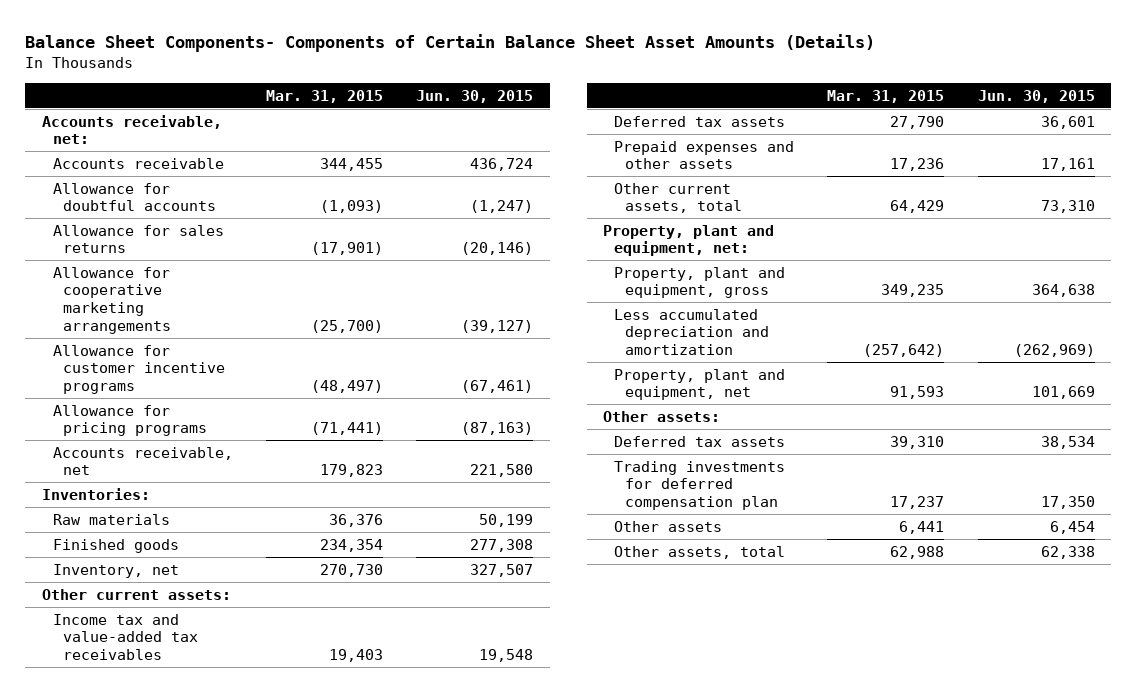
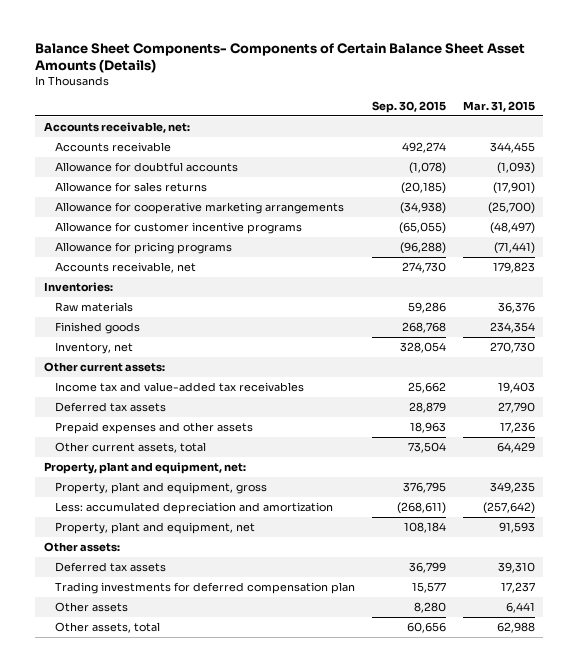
- | Mar. 31, 2015 | Jun. 30, 2015
+ | Sep. 30, 2015 | Mar. 31, 2015
- Less accumulated depreciation and amortization | (257,642) | (262,969)
+ Less: accumulated depreciation and amortization | (268,611) | (257,642)

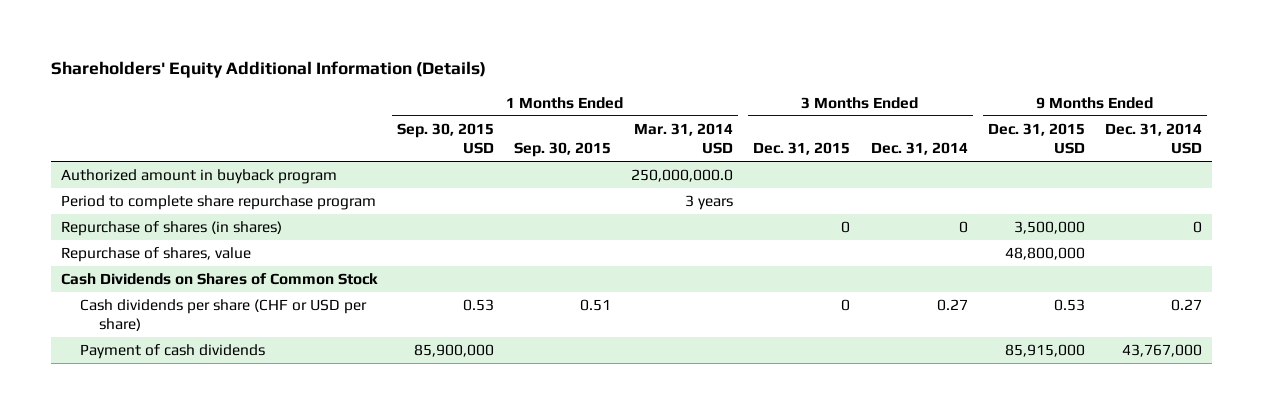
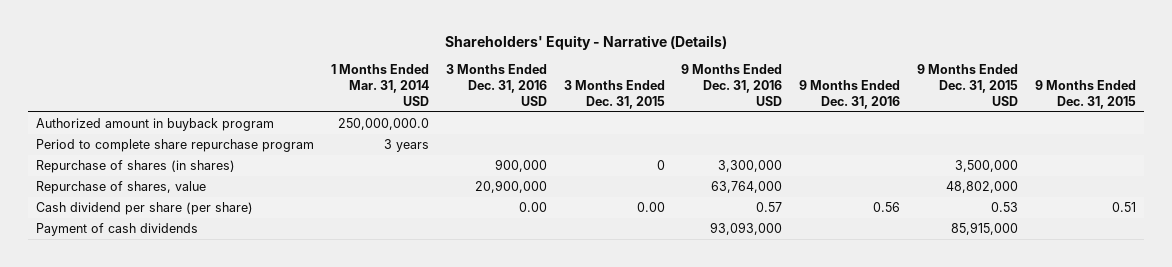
- Shareholders' Equity Additional Information (Details)
+ Shareholders' Equity - Narrative (Details)
- | 1 Months Ended Sep. 30, 2015 USD | 1 Months Ended Sep. 30, 2015 | 1 Months Ended Mar. 31, 2014 USD | 3 Months Ended Dec. 31, 2015 | 3 Months Ended Dec. 31, 2014 | 9 Months Ended Dec. 31, 2015 USD | 9 Months Ended Dec. 31, 2014 USD
+ | 1 Months Ended Mar. 31, 2014 USD | 3 Months Ended Dec. 31, 2016 USD | 3 Months Ended Dec. 31, 2015 | 9 Months Ended Dec. 31, 2016 USD | 9 Months Ended Dec. 31, 2016 | 9 Months Ended Dec. 31, 2015 USD | 9 Months Ended Dec. 31, 2015
- Repurchase of shares, value | | | | | | 48,800,000 |
- Cash Dividends on Shares of Common Stock
- Cash dividends per share (CHF or USD per share) | 0.53 | 0.51 | | 0 | 0.27 | 0.53 | 0.27
+ Repurchase of shares, value | | 20,900,000 | | 63,764,000 | | 48,802,000 |
+ Cash dividend per share (per share) | | 0.00 | 0.00 | 0.57 | 0.56 | 0.53 | 0.51

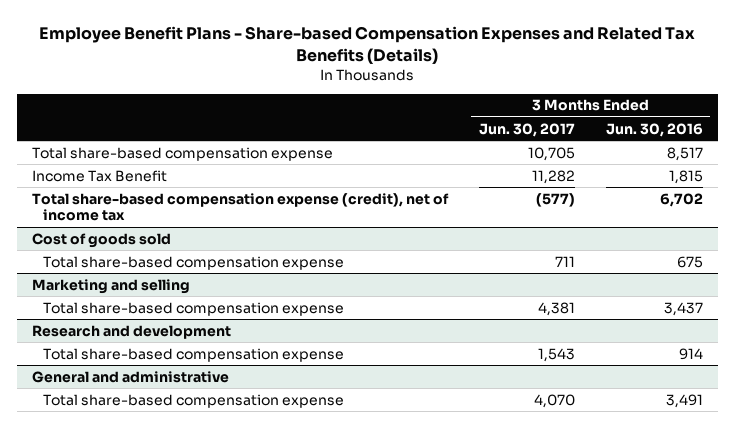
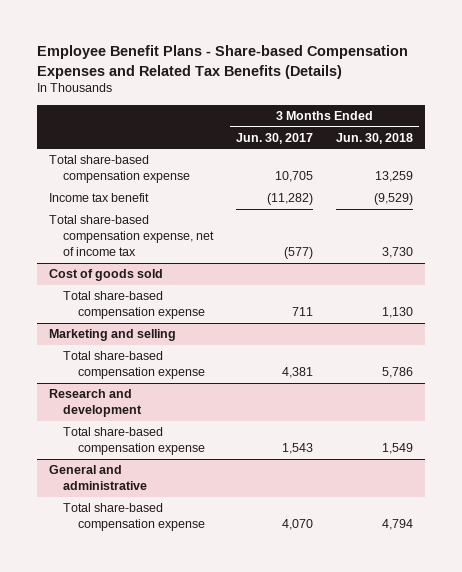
- | 3 Months Ended Jun. 30, 2017 | 3 Months Ended Jun. 30, 2016
+ | 3 Months Ended Jun. 30, 2017 | 3 Months Ended Jun. 30, 2018
- Income Tax Benefit | 11,282 | 1,815
- Total share-based compensation expense (credit), net of income tax | (577) | 6,702
+ Income tax benefit | (11,282) | (9,529)
+ Total share-based compensation expense, net of income tax | (577) | 3,730

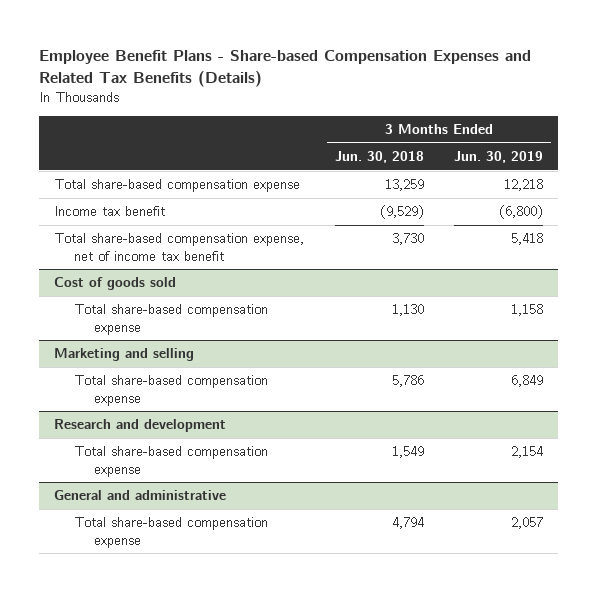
- | 3 Months Ended Jun. 30, 2017 | 3 Months Ended Jun. 30, 2018
+ | 3 Months Ended Jun. 30, 2018 | 3 Months Ended Jun. 30, 2019
- Total share-based compensation expense, net of income tax | (577) | 3,730
+ Total share-based compensation expense, net of income tax benefit | 3,730 | 5,418

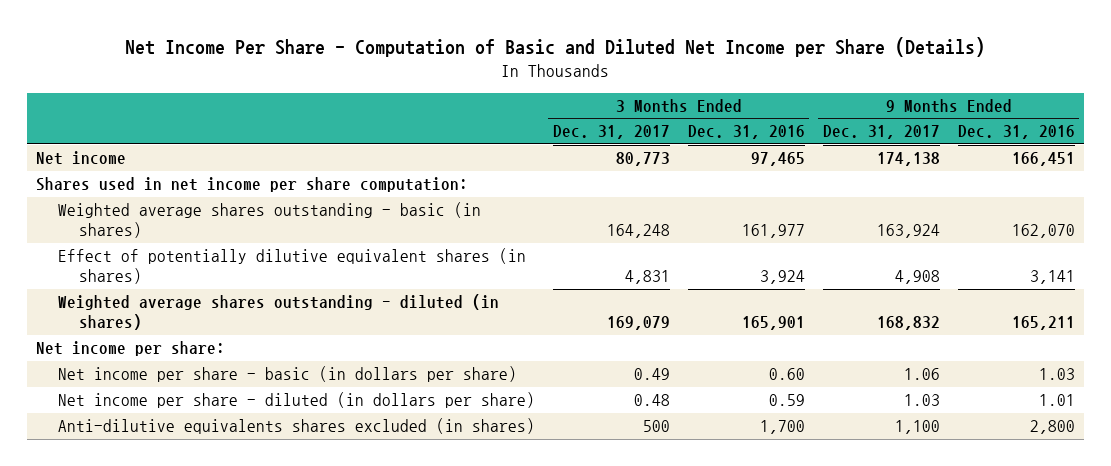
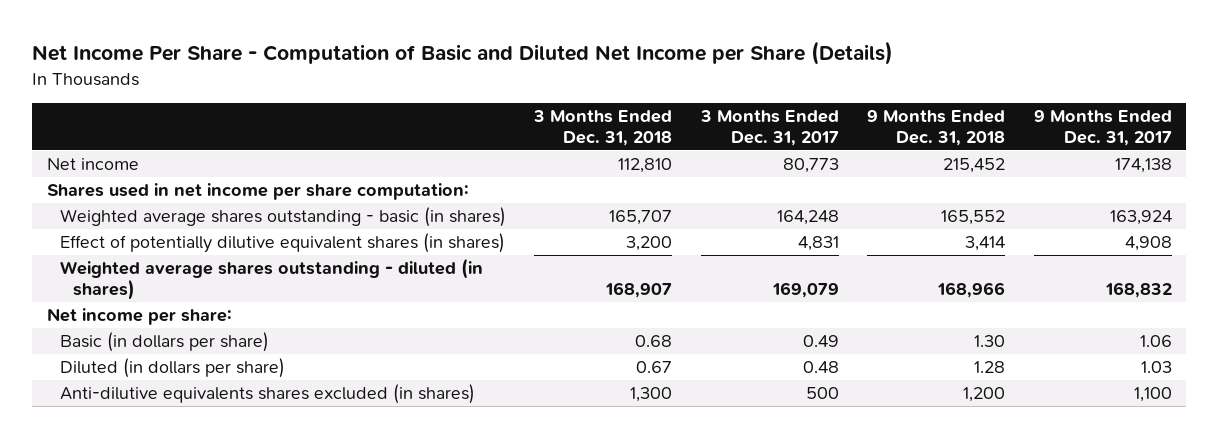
- | 3 Months Ended Dec. 31, 2017 | 3 Months Ended Dec. 31, 2016 | 9 Months Ended Dec. 31, 2017 | 9 Months Ended Dec. 31, 2016
+ | 3 Months Ended Dec. 31, 2018 | 3 Months Ended Dec. 31, 2017 | 9 Months Ended Dec. 31, 2018 | 9 Months Ended Dec. 31, 2017
- Net income per share - basic (in dollars per share) | 0.49 | 0.60 | 1.06 | 1.03
- Net income per share - diluted (in dollars per share) | 0.48 | 0.59 | 1.03 | 1.01
+ Basic (in dollars per share) | 0.68 | 0.49 | 1.30 | 1.06
+ Diluted (in dollars per share) | 0.67 | 0.48 | 1.28 | 1.03

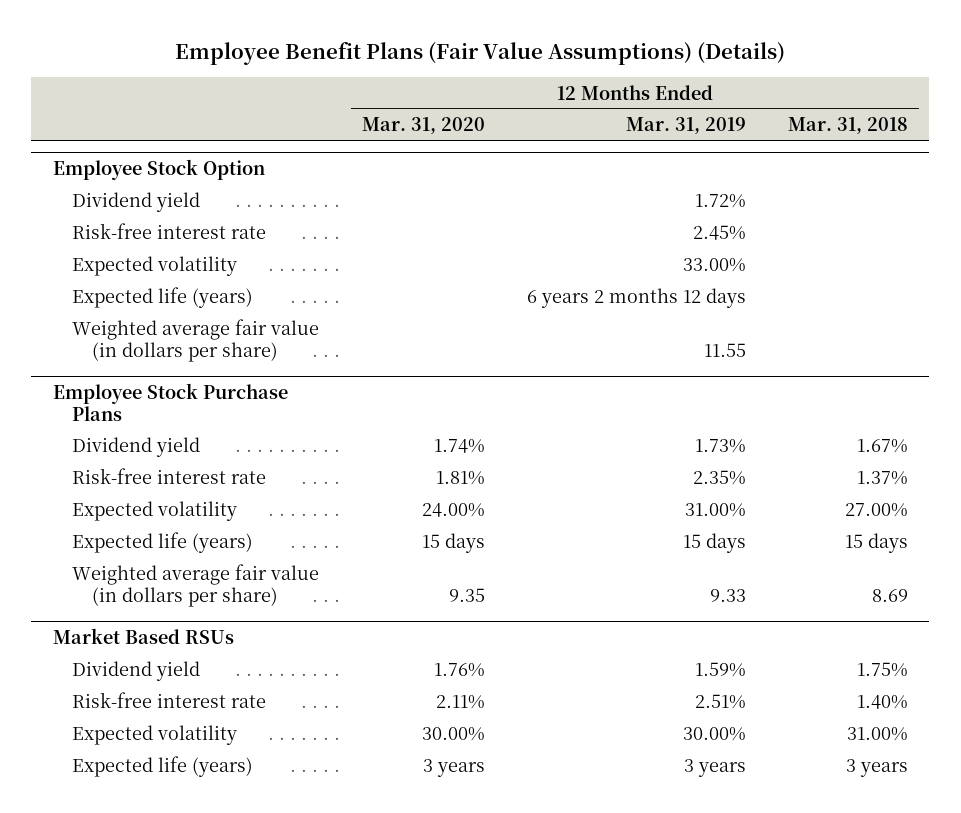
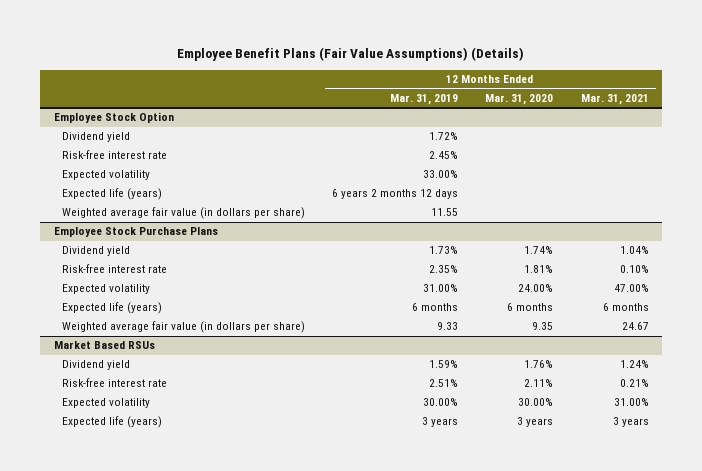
- | 12 Months Ended Mar. 31, 2020 | 12 Months Ended Mar. 31, 2019 | 12 Months Ended Mar. 31, 2018
+ | 12 Months Ended Mar. 31, 2019 | 12 Months Ended Mar. 31, 2020 | 12 Months Ended Mar. 31, 2021
@ Employee Stock Purchase Plans
- Expected life (years) | 15 days | 15 days | 15 days
+ Expected life (years) | 6 months | 6 months | 6 months

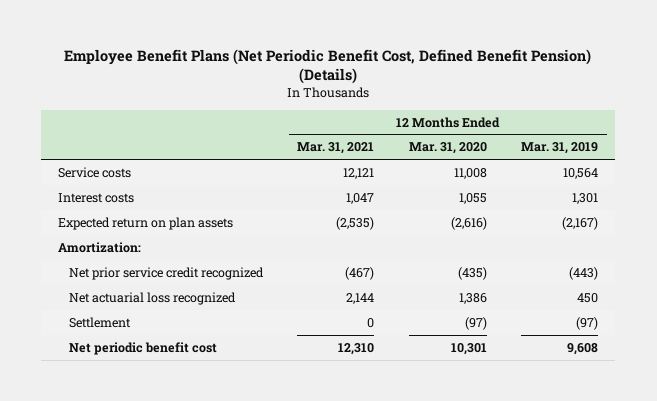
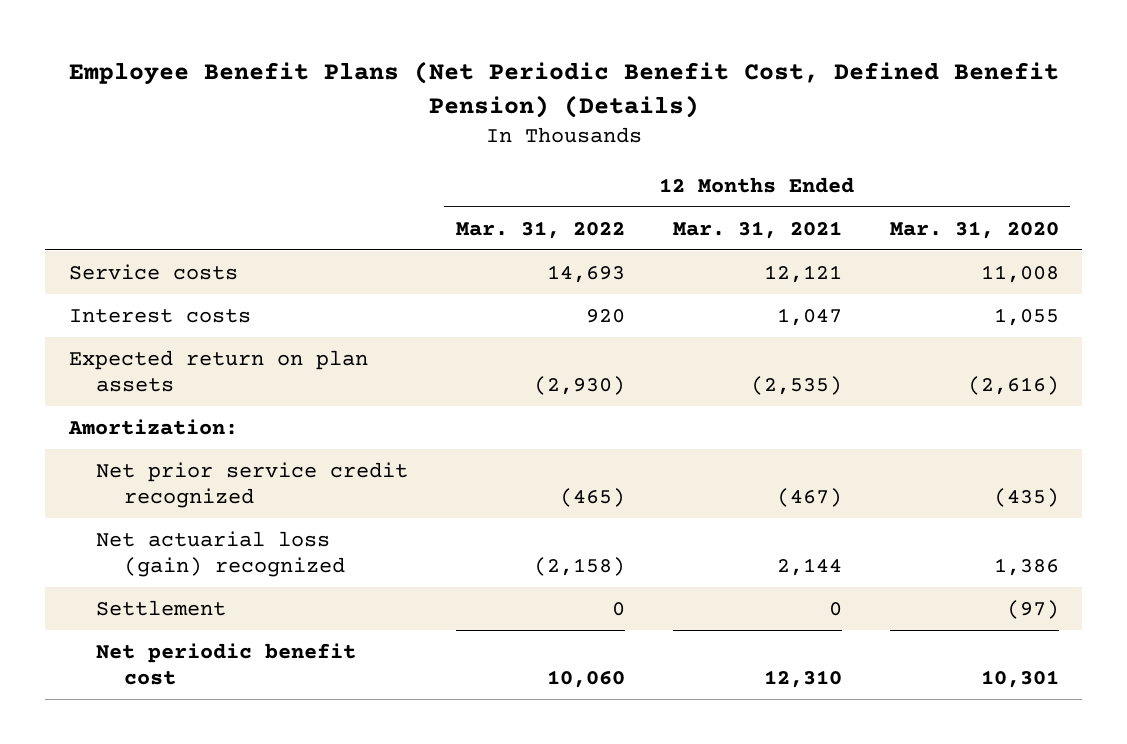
- | 12 Months Ended Mar. 31, 2021 | 12 Months Ended Mar. 31, 2020 | 12 Months Ended Mar. 31, 2019
+ | 12 Months Ended Mar. 31, 2022 | 12 Months Ended Mar. 31, 2021 | 12 Months Ended Mar. 31, 2020
- Net actuarial loss recognized | 2,144 | 1,386 | 450
+ Net actuarial loss (gain) recognized | (2,158) | 2,144 | 1,386

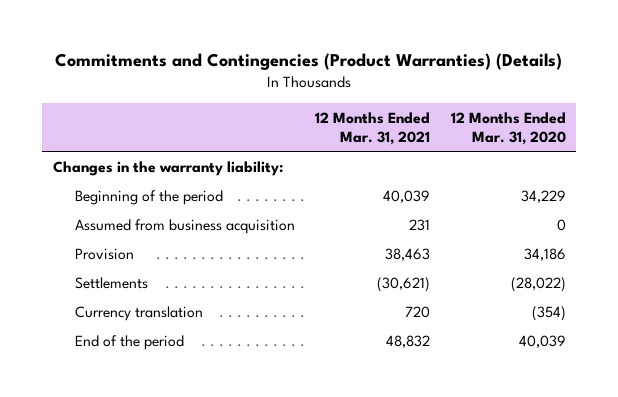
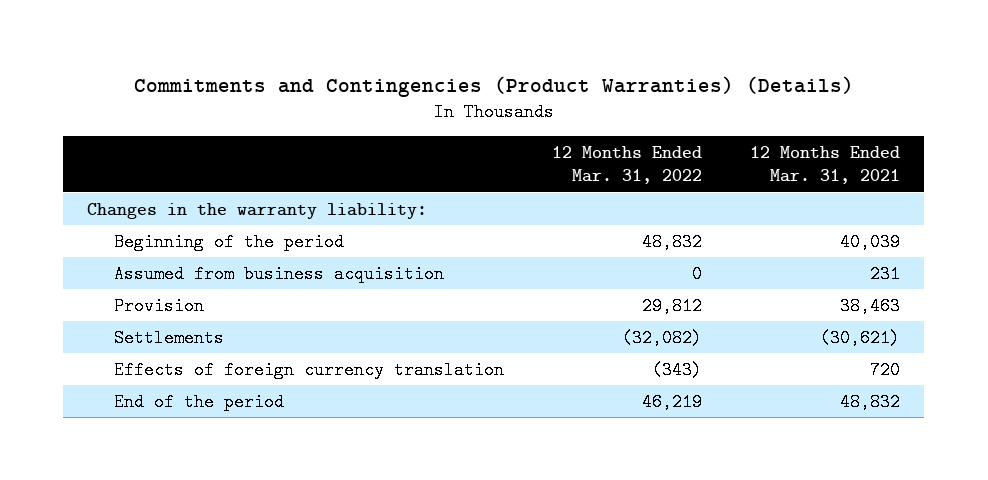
- | 12 Months Ended Mar. 31, 2021 | 12 Months Ended Mar. 31, 2020
+ | 12 Months Ended Mar. 31, 2022 | 12 Months Ended Mar. 31, 2021
- Currency translation | 720 | (354)
+ Effects of foreign currency translation | (343) | 720

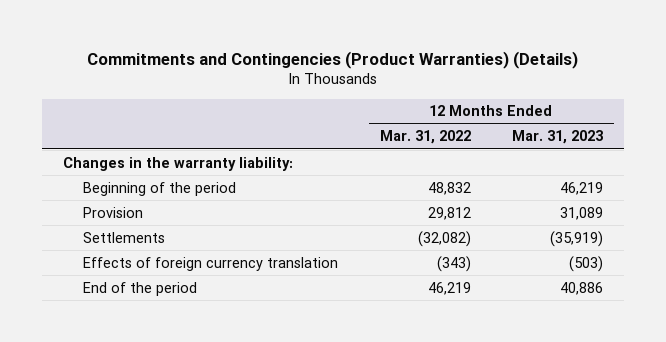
- | 12 Months Ended Mar. 31, 2022 | 12 Months Ended Mar. 31, 2021
+ | 12 Months Ended Mar. 31, 2022 | 12 Months Ended Mar. 31, 2023
- Assumed from business acquisition | 0 | 231

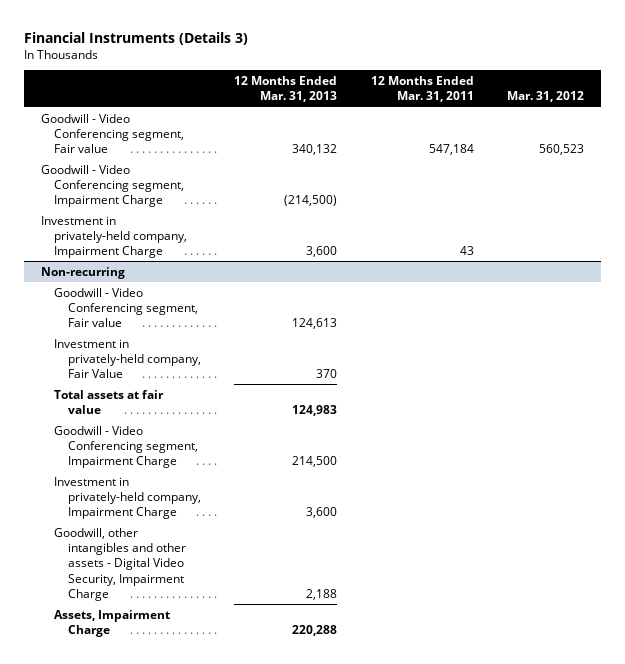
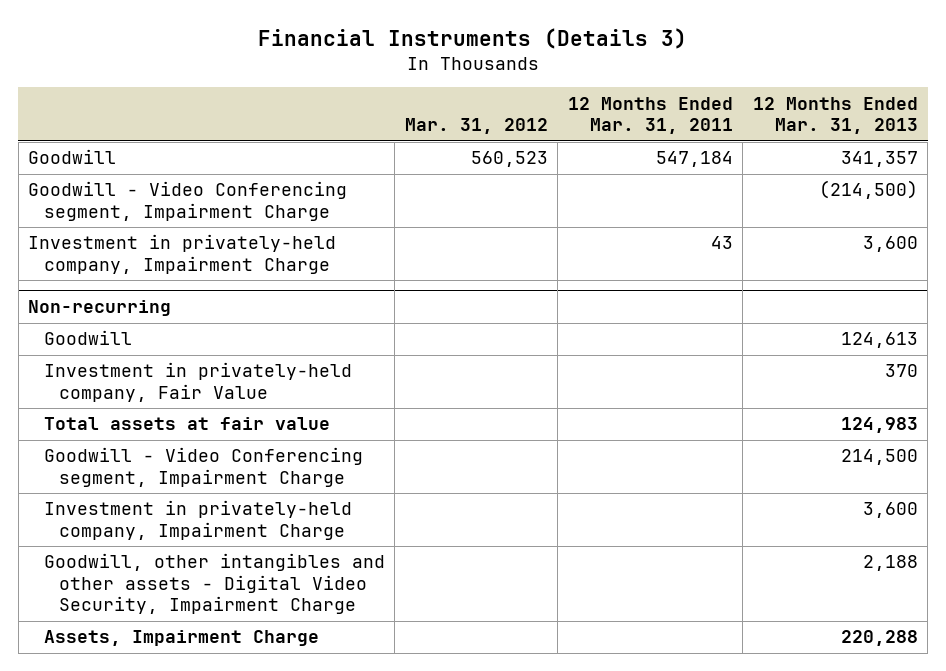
- | 12 Months Ended Mar. 31, 2013 | 12 Months Ended Mar. 31, 2011 | Mar. 31, 2012
+ | Mar. 31, 2012 | 12 Months Ended Mar. 31, 2011 | 12 Months Ended Mar. 31, 2013
- Goodwill - Video Conferencing segment, Fair value | 340,132 | 547,184 | 560,523
+ Goodwill | 560,523 | 547,184 | 341,357
@ Non-recurring
- Goodwill - Video Conferencing segment, Fair value | 124,613 | |
+ Goodwill | | | 124,613

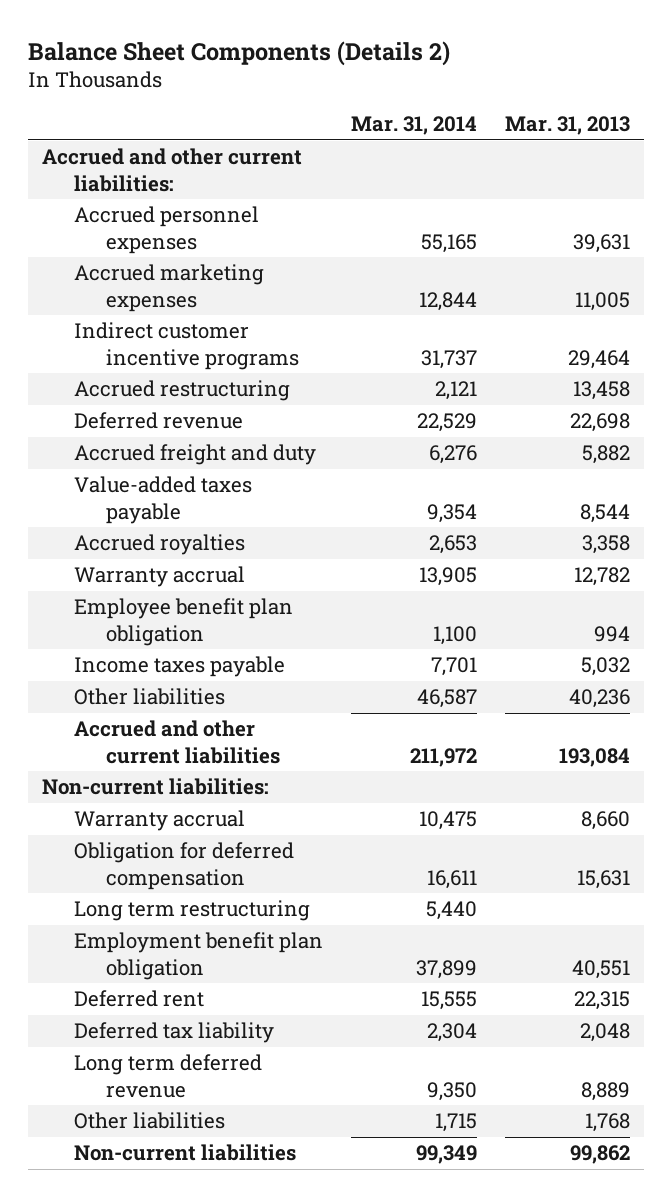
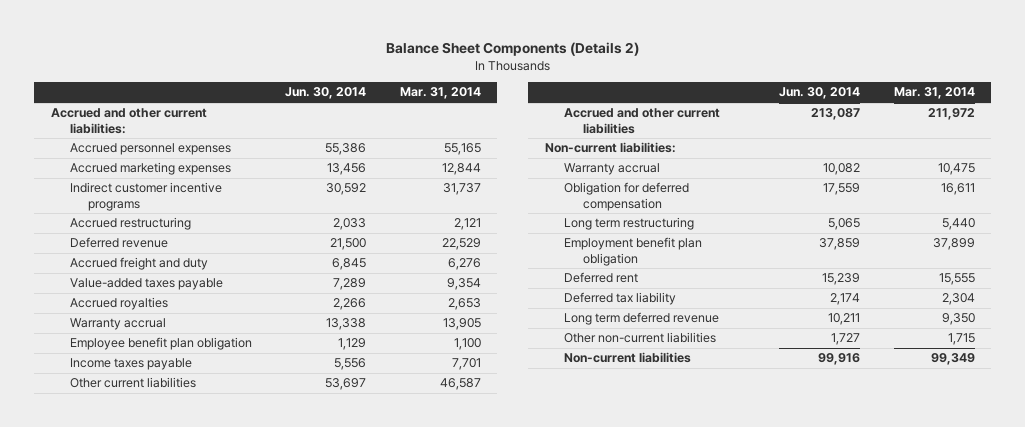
- | Mar. 31, 2014 | Mar. 31, 2013
+ | Jun. 30, 2014 | Mar. 31, 2014
- Other liabilities | 46,587 | 40,236
+ Other current liabilities | 53,697 | 46,587
- Other liabilities | 1,715 | 1,768
+ Other non-current liabilities | 1,727 | 1,715

